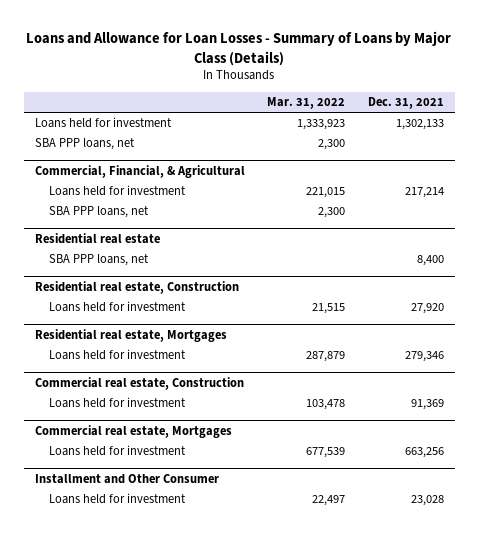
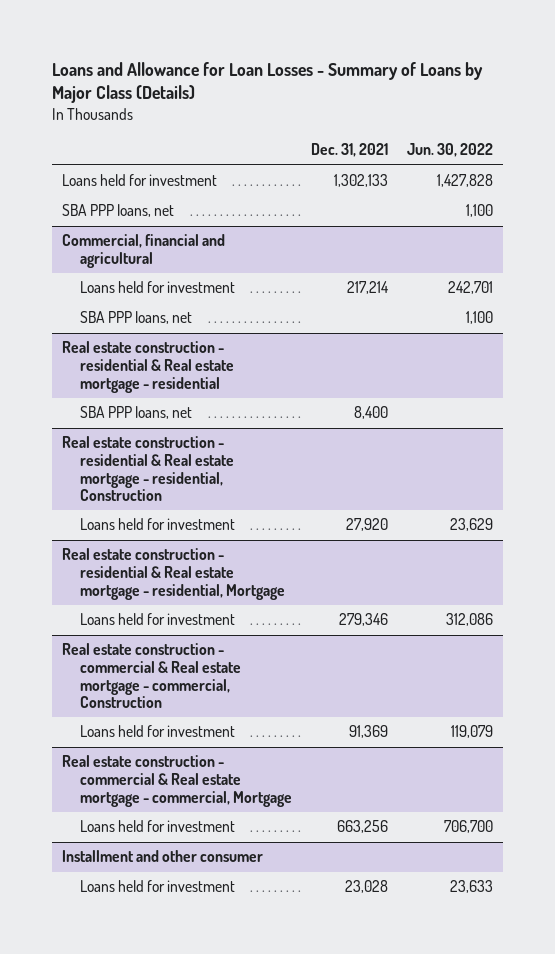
- | Mar. 31, 2022 | Dec. 31, 2021
+ | Dec. 31, 2021 | Jun. 30, 2022
- Commercial, Financial, & Agricultural
+ Commercial, financial and agricultural
- Residential real estate
+ Real estate construction - residential & Real estate mortgage - residential
- Residential real estate, Construction
+ Real estate construction - residential & Real estate mortgage - residential, Construction
- Residential real estate, Mortgages
+ Real estate construction - residential & Real estate mortgage - residential, Mortgage
- Commercial real estate, Construction
+ Real estate construction - commercial & Real estate mortgage - commercial, Construction
- Commercial real estate, Mortgages
+ Real estate construction - commercial & Real estate mortgage - commercial, Mortgage
- Installment and Other Consumer
+ Installment and other consumer

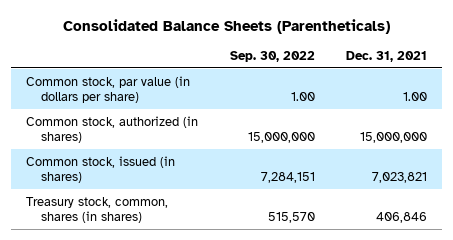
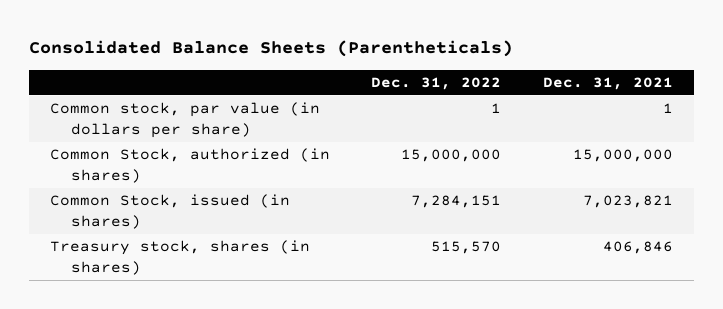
- | Sep. 30, 2022 | Dec. 31, 2021
+ | Dec. 31, 2022 | Dec. 31, 2021
- Common stock, par value (in dollars per share) | 1.00 | 1.00
- Common stock, authorized (in shares) | 15,000,000 | 15,000,000
- Common stock, issued (in shares) | 7,284,151 | 7,023,821
- Treasury stock, common, shares (in shares) | 515,570 | 406,846
+ Common stock, par value (in dollars per share) | 1 | 1
+ Common Stock, authorized (in shares) | 15,000,000 | 15,000,000
+ Common Stock, issued (in shares) | 7,284,151 | 7,023,821
+ Treasury stock, shares (in shares) | 515,570 | 406,846

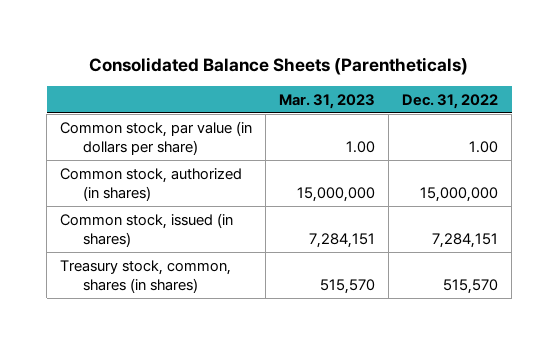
- | Dec. 31, 2022 | Dec. 31, 2021
+ | Mar. 31, 2023 | Dec. 31, 2022
- Common stock, par value (in dollars per share) | 1 | 1
- Common Stock, authorized (in shares) | 15,000,000 | 15,000,000
- Common Stock, issued (in shares) | 7,284,151 | 7,023,821
- Treasury stock, shares (in shares) | 515,570 | 406,846
+ Common stock, par value (in dollars per share) | 1.00 | 1.00
+ Common stock, authorized (in shares) | 15,000,000 | 15,000,000
+ Common stock, issued (in shares) | 7,284,151 | 7,284,151
+ Treasury stock, common, shares (in shares) | 515,570 | 515,570

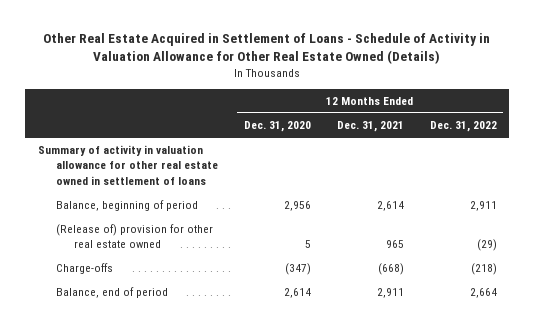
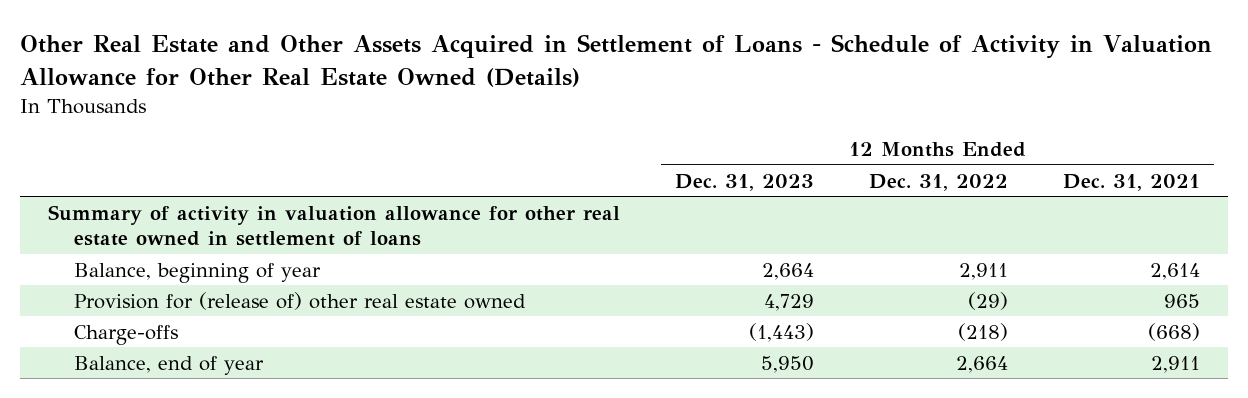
- Other Real Estate Acquired in Settlement of Loans - Schedule of Activity in Valuation Allowance for Other Real Estate Owned (Details)
+ Other Real Estate and Other Assets Acquired in Settlement of Loans - Schedule of Activity in Valuation Allowance for Other Real Estate Owned (Details)
- | 12 Months Ended Dec. 31, 2020 | 12 Months Ended Dec. 31, 2021 | 12 Months Ended Dec. 31, 2022
+ | 12 Months Ended Dec. 31, 2023 | 12 Months Ended Dec. 31, 2022 | 12 Months Ended Dec. 31, 2021
- Balance, beginning of period | 2,956 | 2,614 | 2,911
- (Release of) provision for other real estate owned | 5 | 965 | (29)
+ Balance, beginning of year | 2,664 | 2,911 | 2,614
+ Provision for (release of) other real estate owned | 4,729 | (29) | 965
- Balance, end of period | 2,614 | 2,911 | 2,664
+ Balance, end of year | 5,950 | 2,664 | 2,911

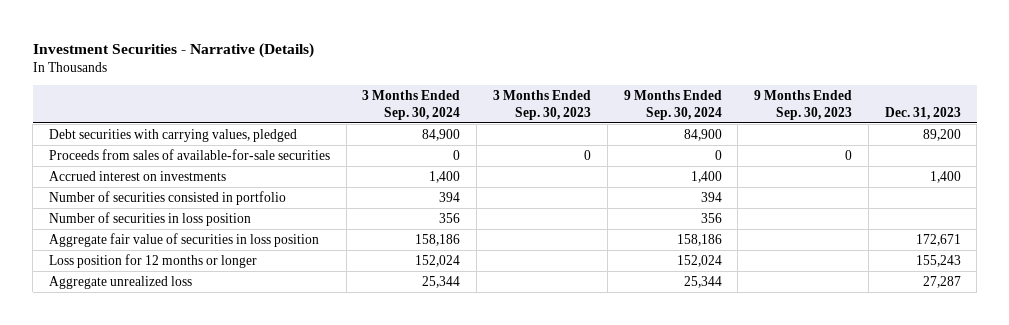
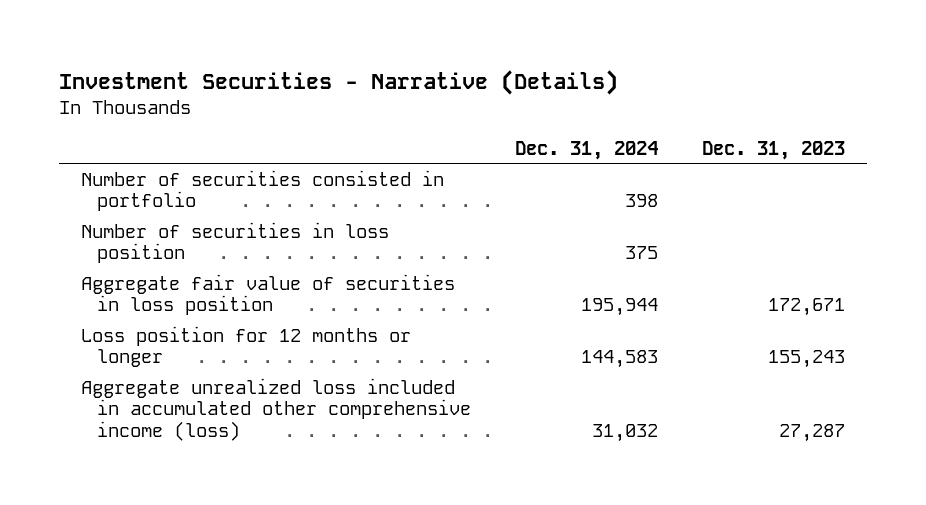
- | 3 Months Ended Sep. 30, 2024 | 3 Months Ended Sep. 30, 2023 | 9 Months Ended Sep. 30, 2024 | 9 Months Ended Sep. 30, 2023 | Dec. 31, 2023
+ | Dec. 31, 2024 | Dec. 31, 2023
- Debt securities with carrying values, pledged | 84,900 | | 84,900 | | 89,200
- Proceeds from sales of available-for-sale securities | 0 | 0 | 0 | 0 |
- Accrued interest on investments | 1,400 | | 1,400 | | 1,400
- Aggregate unrealized loss | 25,344 | | 25,344 | | 27,287
+ Aggregate unrealized loss included in accumulated other comprehensive income (loss) | 31,032 | 27,287

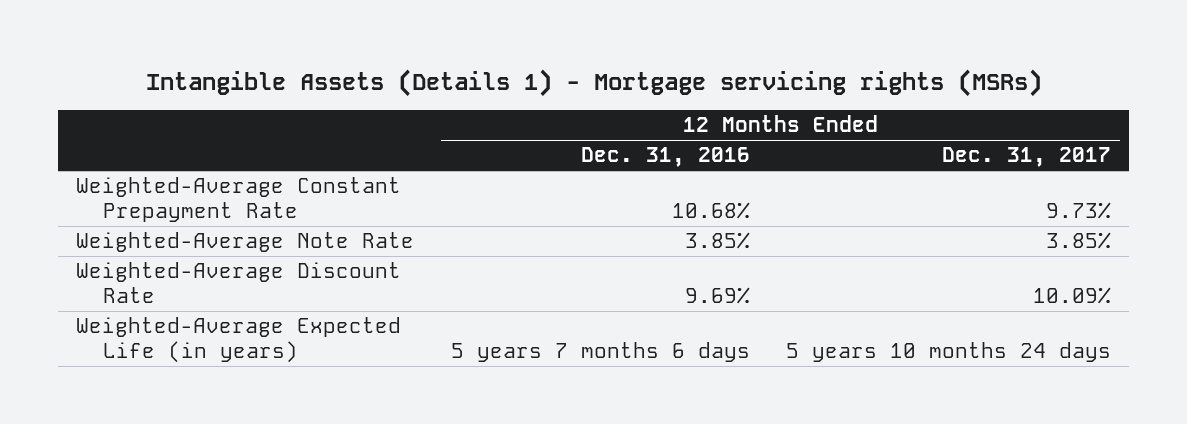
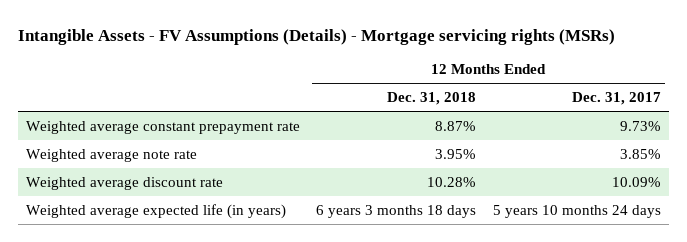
- Intangible Assets (Details 1) - Mortgage servicing rights (MSRs)
+ Intangible Assets - FV Assumptions (Details) - Mortgage servicing rights (MSRs)
- | 12 Months Ended Dec. 31, 2016 | 12 Months Ended Dec. 31, 2017
+ | 12 Months Ended Dec. 31, 2018 | 12 Months Ended Dec. 31, 2017
- Weighted-Average Constant Prepayment Rate | 10.68% | 9.73%
- Weighted-Average Note Rate | 3.85% | 3.85%
- Weighted-Average Discount Rate | 9.69% | 10.09%
- Weighted-Average Expected Life (in years) | 5 years 7 months 6 days | 5 years 10 months 24 days
+ Weighted average constant prepayment rate | 8.87% | 9.73%
+ Weighted average note rate | 3.95% | 3.85%
+ Weighted average discount rate | 10.28% | 10.09%
+ Weighted average expected life (in years) | 6 years 3 months 18 days | 5 years 10 months 24 days

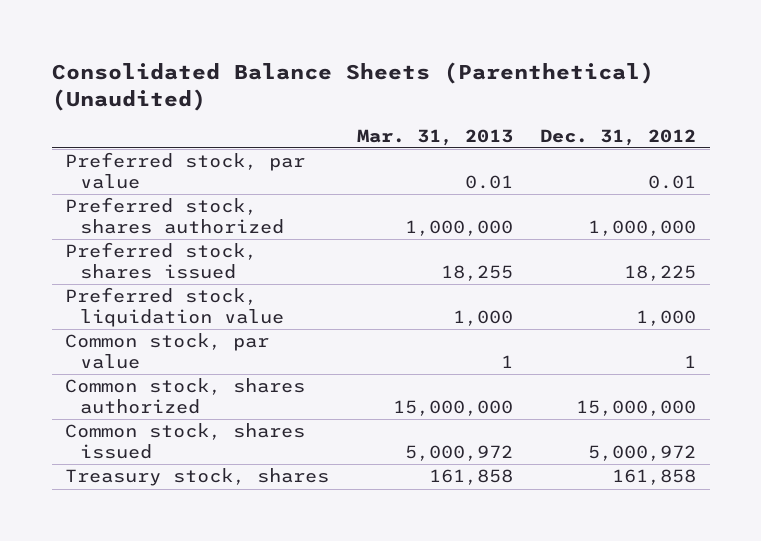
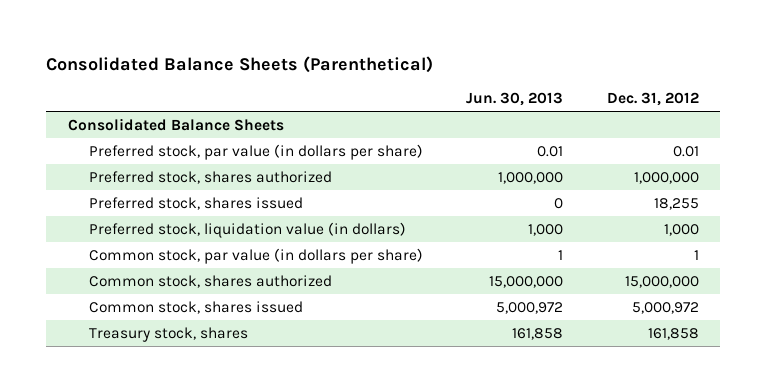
- Consolidated Balance Sheets (Parenthetical) (Unaudited)
+ Consolidated Balance Sheets (Parenthetical)
- | Mar. 31, 2013 | Dec. 31, 2012
+ | Jun. 30, 2013 | Dec. 31, 2012
- Preferred stock, par value | 0.01 | 0.01
+ Consolidated Balance Sheets
+ Preferred stock, par value (in dollars per share) | 0.01 | 0.01
- Preferred stock, shares issued | 18,255 | 18,225
- Preferred stock, liquidation value | 1,000 | 1,000
- Common stock, par value | 1 | 1
+ Preferred stock, shares issued | 0 | 18,255
+ Preferred stock, liquidation value (in dollars) | 1,000 | 1,000
+ Common stock, par value (in dollars per share) | 1 | 1

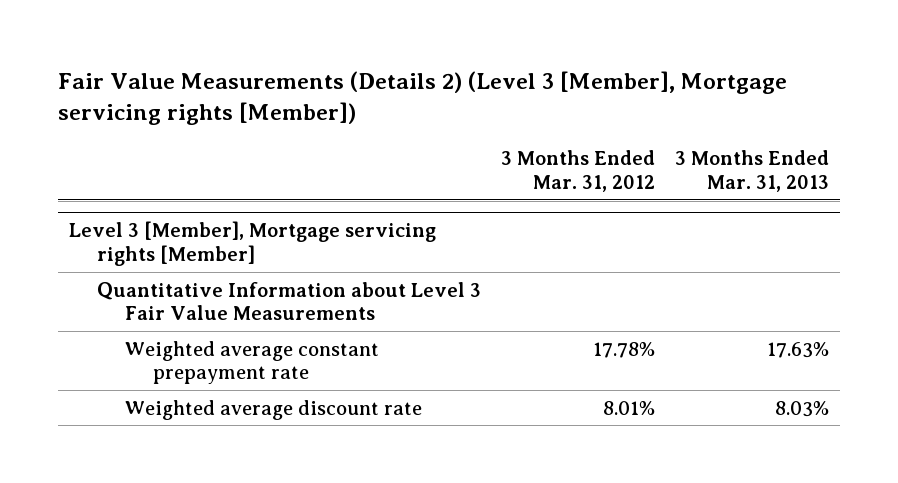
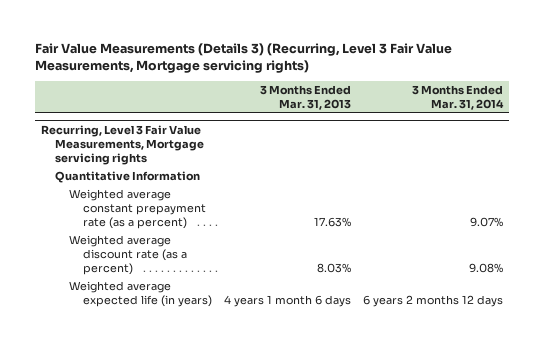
- Fair Value Measurements (Details 2) (Level 3 [Member], Mortgage servicing rights [Member])
+ Fair Value Measurements (Details 3) (Recurring, Level 3 Fair Value Measurements, Mortgage servicing rights)
- | 3 Months Ended Mar. 31, 2012 | 3 Months Ended Mar. 31, 2013
+ | 3 Months Ended Mar. 31, 2013 | 3 Months Ended Mar. 31, 2014
- Level 3 [Member], Mortgage servicing rights [Member]
- Quantitative Information about Level 3 Fair Value Measurements
- Weighted average constant prepayment rate | 17.78% | 17.63%
- Weighted average discount rate | 8.01% | 8.03%
+ Recurring, Level 3 Fair Value Measurements, Mortgage servicing rights
+ Quantitative Information
+ Weighted average constant prepayment rate (as a percent) | 17.63% | 9.07%
+ Weighted average discount rate (as a percent) | 8.03% | 9.08%
+ Weighted average expected life (in years) | 4 years 1 month 6 days | 6 years 2 months 12 days

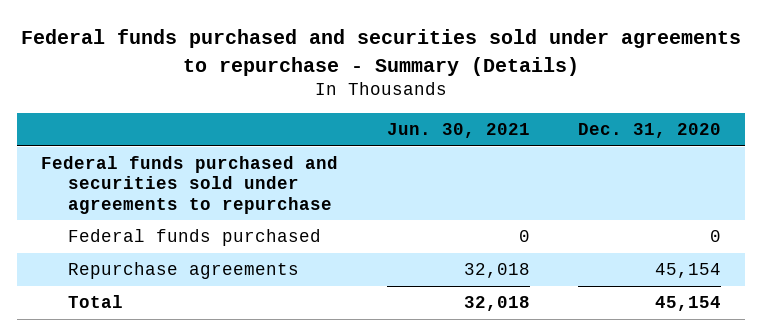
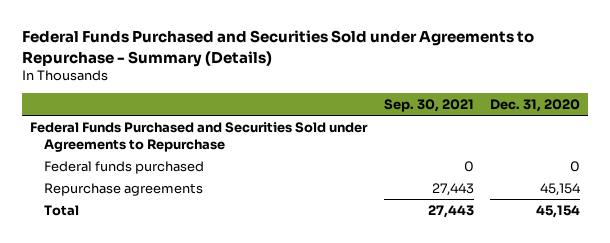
- Federal funds purchased and securities sold under agreements to repurchase - Summary (Details)
+ Federal Funds Purchased and Securities Sold under Agreements to Repurchase - Summary (Details)
- | Jun. 30, 2021 | Dec. 31, 2020
+ | Sep. 30, 2021 | Dec. 31, 2020
- Federal funds purchased and securities sold under agreements to repurchase
+ Federal Funds Purchased and Securities Sold under Agreements to Repurchase

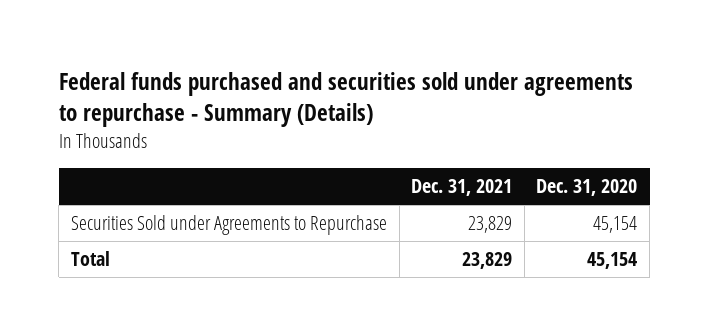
- Federal Funds Purchased and Securities Sold under Agreements to Repurchase - Summary (Details)
+ Federal funds purchased and securities sold under agreements to repurchase - Summary (Details)
- | Sep. 30, 2021 | Dec. 31, 2020
+ | Dec. 31, 2021 | Dec. 31, 2020
- Federal Funds Purchased and Securities Sold under Agreements to Repurchase
- Federal funds purchased | 0 | 0
- Repurchase agreements | 27,443 | 45,154
+ Securities Sold under Agreements to Repurchase | 23,829 | 45,154

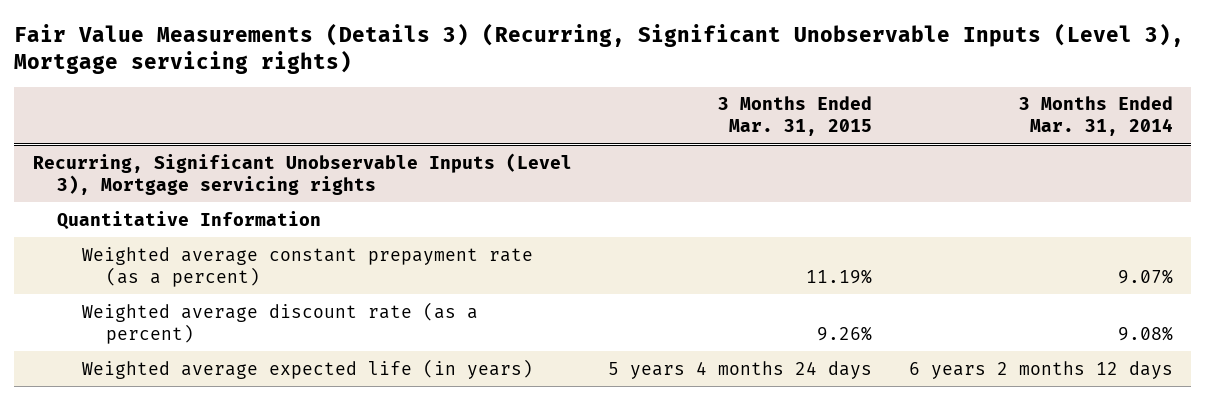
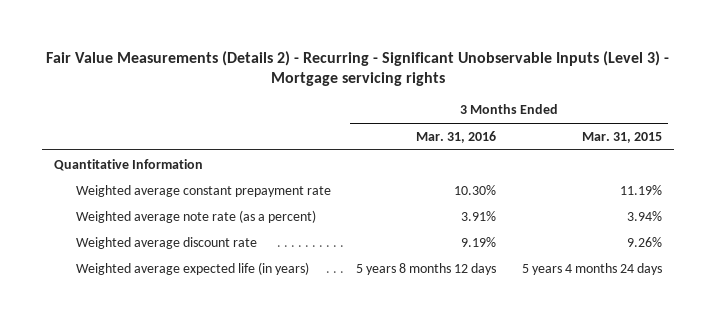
- Fair Value Measurements (Details 3) (Recurring, Significant Unobservable Inputs (Level 3), Mortgage servicing rights)
+ Fair Value Measurements (Details 2) - Recurring - Significant Unobservable Inputs (Level 3) - Mortgage servicing rights
- | 3 Months Ended Mar. 31, 2015 | 3 Months Ended Mar. 31, 2014
+ | 3 Months Ended Mar. 31, 2016 | 3 Months Ended Mar. 31, 2015
- Recurring, Significant Unobservable Inputs (Level 3), Mortgage servicing rights
- Weighted average constant prepayment rate (as a percent) | 11.19% | 9.07%
- Weighted average discount rate (as a percent) | 9.26% | 9.08%
+ Weighted average constant prepayment rate | 10.30% | 11.19%
+ Weighted average note rate (as a percent) | 3.91% | 3.94%
+ Weighted average discount rate | 9.19% | 9.26%

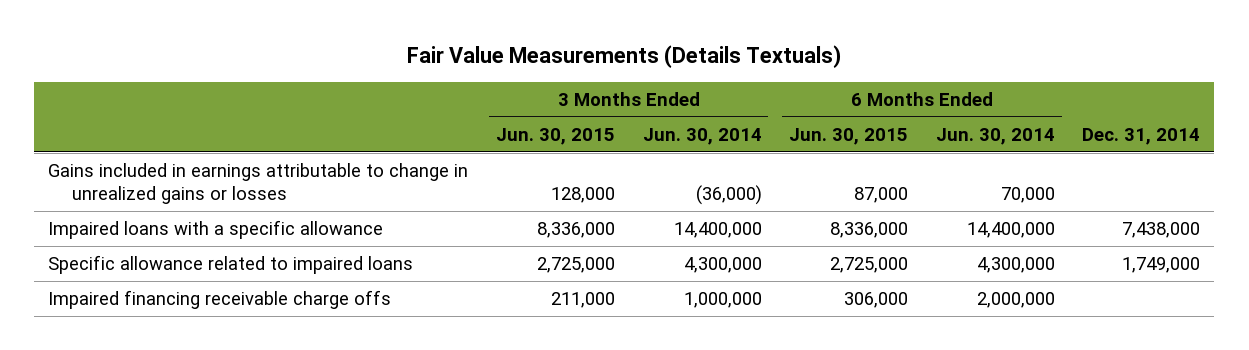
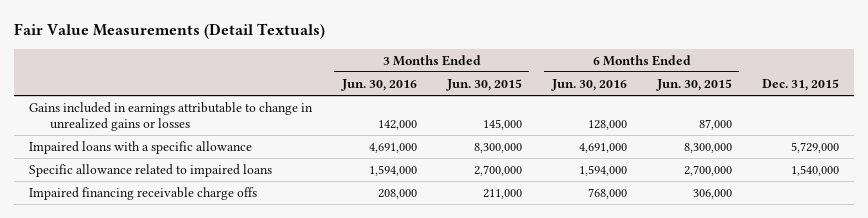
- Fair Value Measurements (Details Textuals)
+ Fair Value Measurements (Detail Textuals)
- | 3 Months Ended Jun. 30, 2015 | 3 Months Ended Jun. 30, 2014 | 6 Months Ended Jun. 30, 2015 | 6 Months Ended Jun. 30, 2014 | Dec. 31, 2014
+ | 3 Months Ended Jun. 30, 2016 | 3 Months Ended Jun. 30, 2015 | 6 Months Ended Jun. 30, 2016 | 6 Months Ended Jun. 30, 2015 | Dec. 31, 2015
- Gains included in earnings attributable to change in unrealized gains or losses | 128,000 | (36,000) | 87,000 | 70,000 |
- Impaired loans with a specific allowance | 8,336,000 | 14,400,000 | 8,336,000 | 14,400,000 | 7,438,000
- Specific allowance related to impaired loans | 2,725,000 | 4,300,000 | 2,725,000 | 4,300,000 | 1,749,000
+ Gains included in earnings attributable to change in unrealized gains or losses | 142,000 | 145,000 | 128,000 | 87,000 |
+ Impaired loans with a specific allowance | 4,691,000 | 8,300,000 | 4,691,000 | 8,300,000 | 5,729,000
+ Specific allowance related to impaired loans | 1,594,000 | 2,700,000 | 1,594,000 | 2,700,000 | 1,540,000

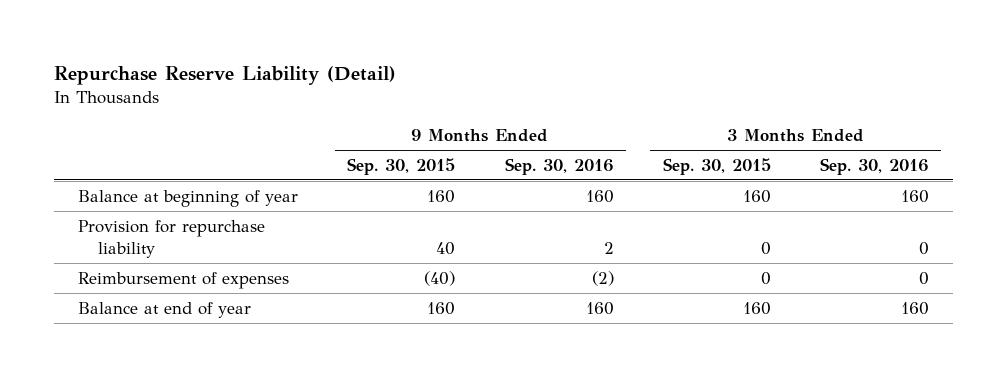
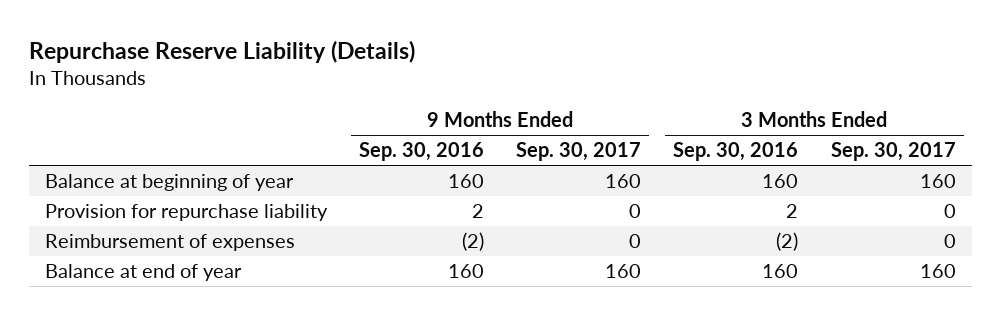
- Repurchase Reserve Liability (Detail)
+ Repurchase Reserve Liability (Details)
- | 9 Months Ended Sep. 30, 2015 | 9 Months Ended Sep. 30, 2016 | 3 Months Ended Sep. 30, 2015 | 3 Months Ended Sep. 30, 2016
+ | 9 Months Ended Sep. 30, 2016 | 9 Months Ended Sep. 30, 2017 | 3 Months Ended Sep. 30, 2016 | 3 Months Ended Sep. 30, 2017
- Provision for repurchase liability | 40 | 2 | 0 | 0
- Reimbursement of expenses | (40) | (2) | 0 | 0
+ Provision for repurchase liability | 2 | 0 | 2 | 0
+ Reimbursement of expenses | (2) | 0 | (2) | 0

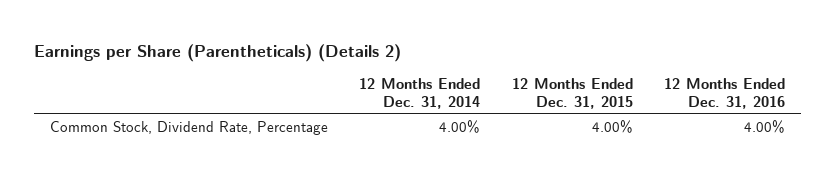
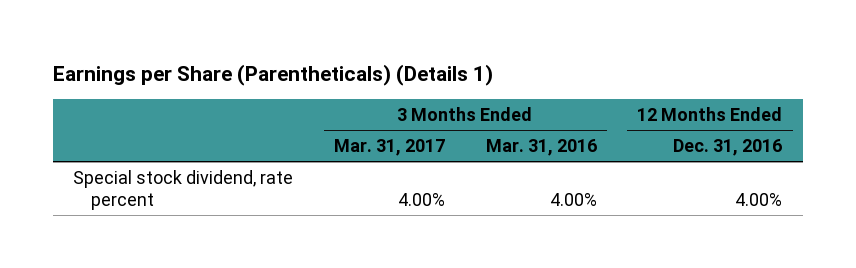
- Earnings per Share (Parentheticals) (Details 2)
+ Earnings per Share (Parentheticals) (Details 1)
- | 12 Months Ended Dec. 31, 2014 | 12 Months Ended Dec. 31, 2015 | 12 Months Ended Dec. 31, 2016
+ | 3 Months Ended Mar. 31, 2017 | 3 Months Ended Mar. 31, 2016 | 12 Months Ended Dec. 31, 2016
- Common Stock, Dividend Rate, Percentage | 4.00% | 4.00% | 4.00%
+ Special stock dividend, rate percent | 4.00% | 4.00% | 4.00%

